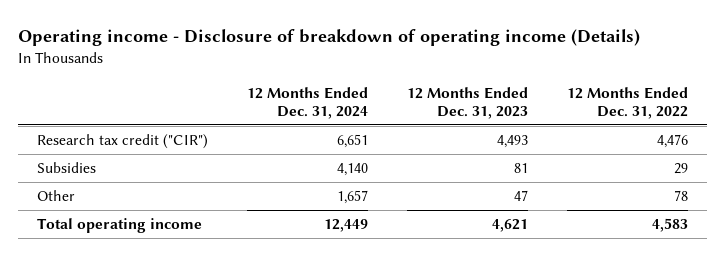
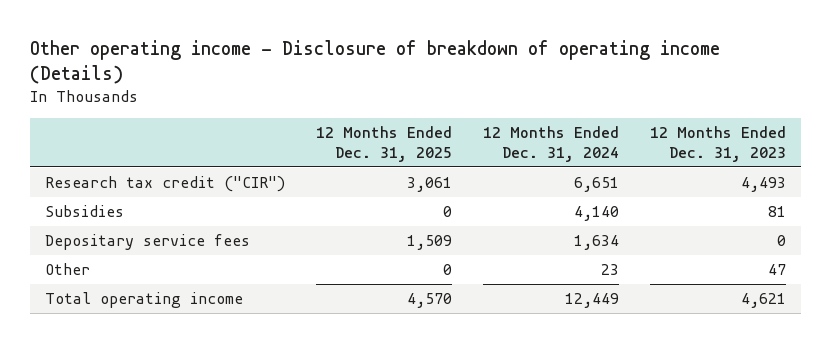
- Operating income - Disclosure of breakdown of operating income (Details)
+ Other operating income - Disclosure of breakdown of operating income (Details)
- | 12 Months Ended Dec. 31, 2024 | 12 Months Ended Dec. 31, 2023 | 12 Months Ended Dec. 31, 2022
+ | 12 Months Ended Dec. 31, 2025 | 12 Months Ended Dec. 31, 2024 | 12 Months Ended Dec. 31, 2023
- Other | 1,657 | 47 | 78
+ Depositary service fees | 1,509 | 1,634 | 0
+ Other | 0 | 23 | 47

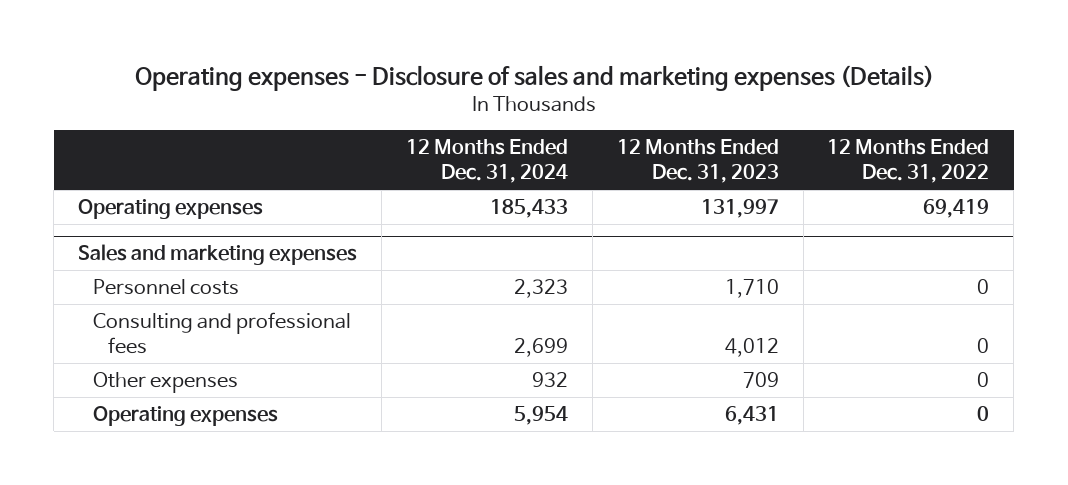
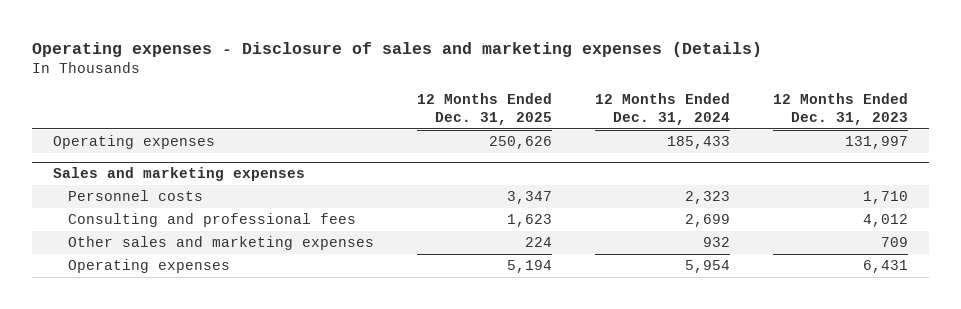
- | 12 Months Ended Dec. 31, 2024 | 12 Months Ended Dec. 31, 2023 | 12 Months Ended Dec. 31, 2022
+ | 12 Months Ended Dec. 31, 2025 | 12 Months Ended Dec. 31, 2024 | 12 Months Ended Dec. 31, 2023
@ Sales and marketing expenses
- Other expenses | 932 | 709 | 0
+ Other sales and marketing expenses | 224 | 932 | 709

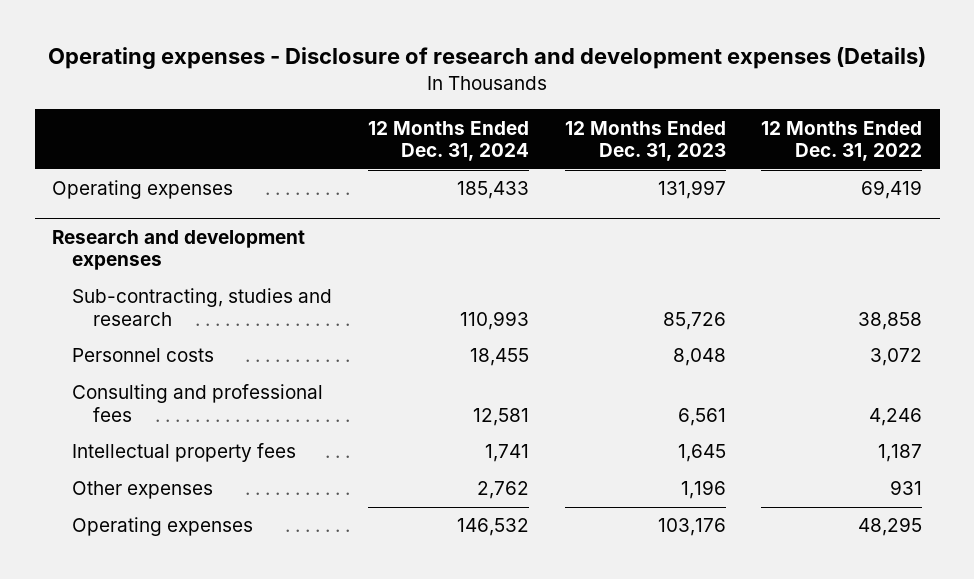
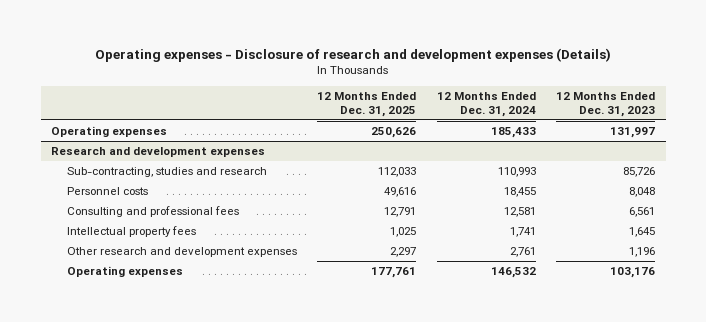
- | 12 Months Ended Dec. 31, 2024 | 12 Months Ended Dec. 31, 2023 | 12 Months Ended Dec. 31, 2022
+ | 12 Months Ended Dec. 31, 2025 | 12 Months Ended Dec. 31, 2024 | 12 Months Ended Dec. 31, 2023
@ Research and development expenses
- Other expenses | 2,762 | 1,196 | 931
+ Other research and development expenses | 2,297 | 2,761 | 1,196

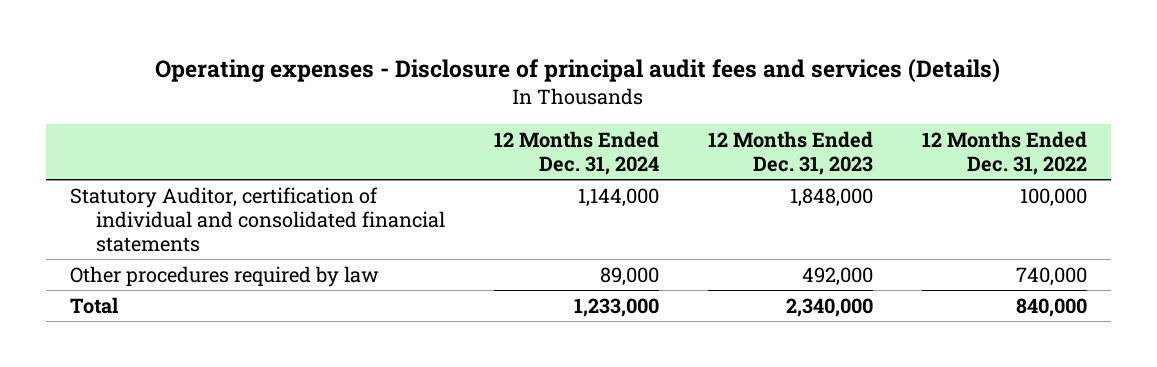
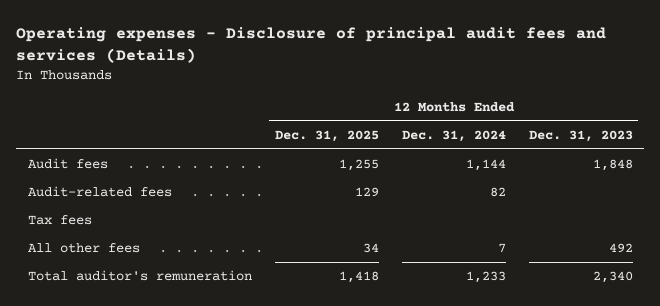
- | 12 Months Ended Dec. 31, 2024 | 12 Months Ended Dec. 31, 2023 | 12 Months Ended Dec. 31, 2022
+ | 12 Months Ended Dec. 31, 2025 | 12 Months Ended Dec. 31, 2024 | 12 Months Ended Dec. 31, 2023
- Statutory Auditor, certification of individual and consolidated financial statements | 1,144,000 | 1,848,000 | 100,000
- Other procedures required by law | 89,000 | 492,000 | 740,000
- Total | 1,233,000 | 2,340,000 | 840,000
+ Audit fees | 1,255 | 1,144 | 1,848
+ Audit-related fees | 129 | 82 |
+ Tax fees
+ All other fees | 34 | 7 | 492
+ Total auditor's remuneration | 1,418 | 1,233 | 2,340

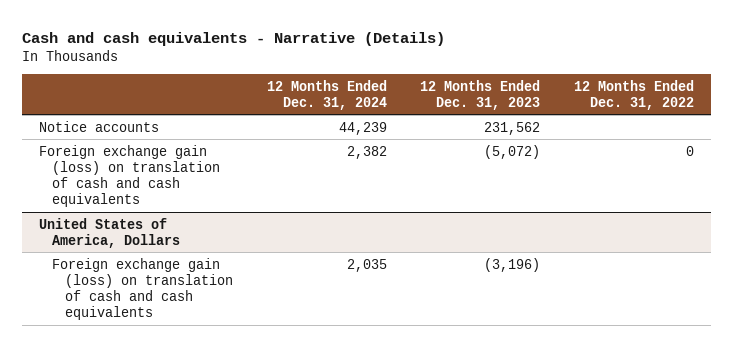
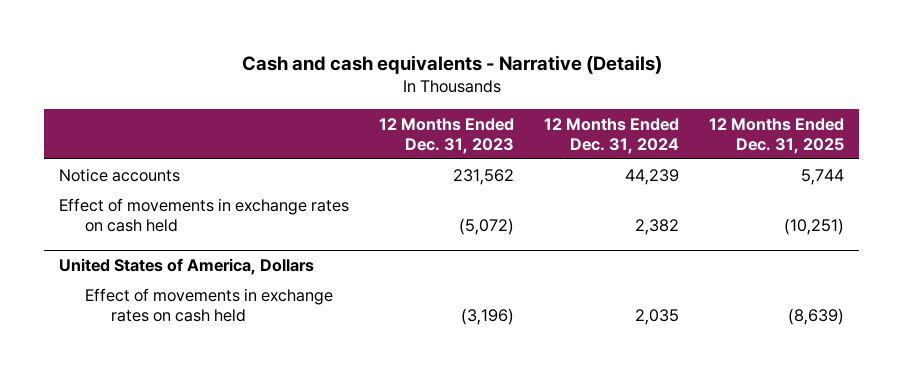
- | 12 Months Ended Dec. 31, 2024 | 12 Months Ended Dec. 31, 2023 | 12 Months Ended Dec. 31, 2022
+ | 12 Months Ended Dec. 31, 2023 | 12 Months Ended Dec. 31, 2024 | 12 Months Ended Dec. 31, 2025
- Foreign exchange gain (loss) on translation of cash and cash equivalents | 2,382 | (5,072) | 0
+ Effect of movements in exchange rates on cash held | (5,072) | 2,382 | (10,251)
@ United States of America, Dollars
- Foreign exchange gain (loss) on translation of cash and cash equivalents | 2,035 | (3,196) |
+ Effect of movements in exchange rates on cash held | (3,196) | 2,035 | (8,639)

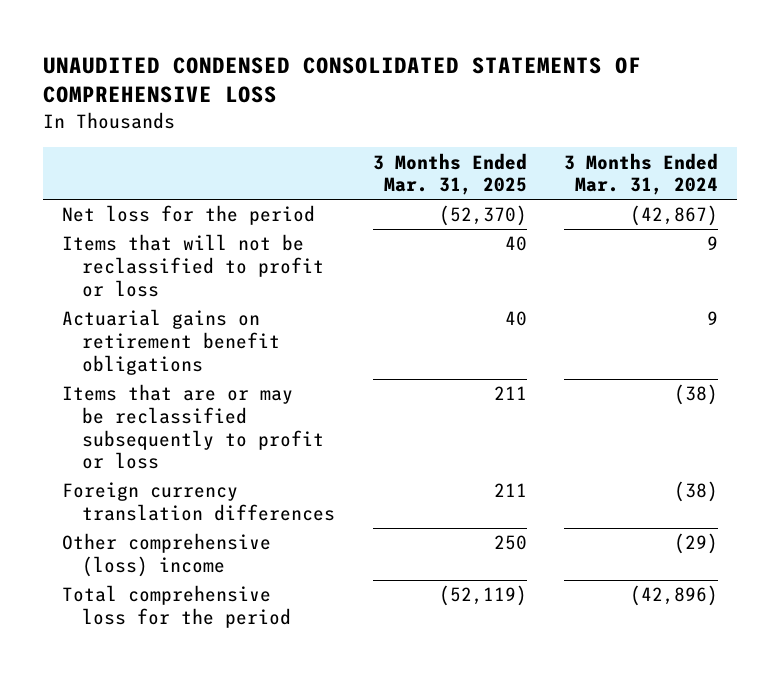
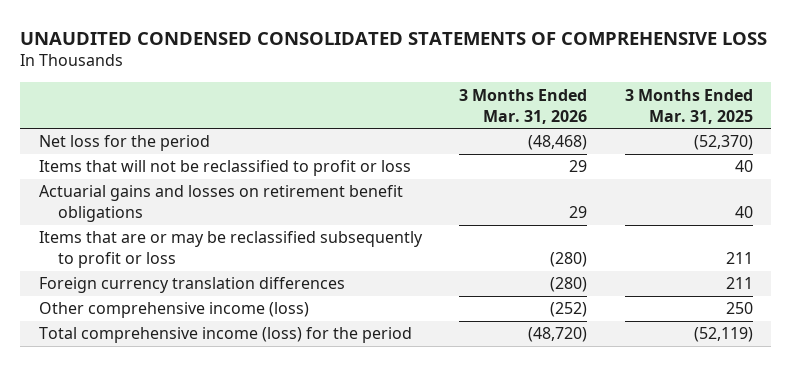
- | 3 Months Ended Mar. 31, 2025 | 3 Months Ended Mar. 31, 2024
+ | 3 Months Ended Mar. 31, 2026 | 3 Months Ended Mar. 31, 2025
- Actuarial gains on retirement benefit obligations | 40 | 9
+ Actuarial gains and losses on retirement benefit obligations | 29 | 40
- Other comprehensive (loss) income | 250 | (29)
- Total comprehensive loss for the period | (52,119) | (42,896)
+ Other comprehensive income (loss) | (252) | 250
+ Total comprehensive income (loss) for the period | (48,720) | (52,119)

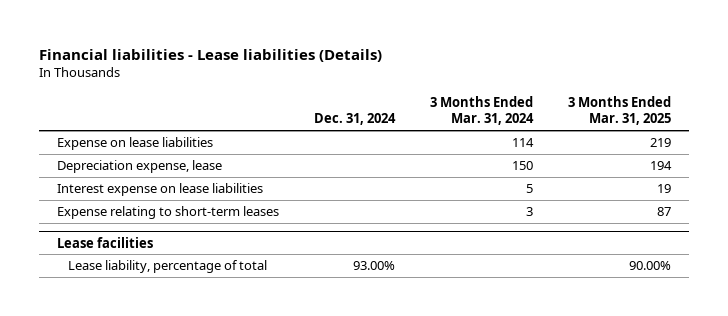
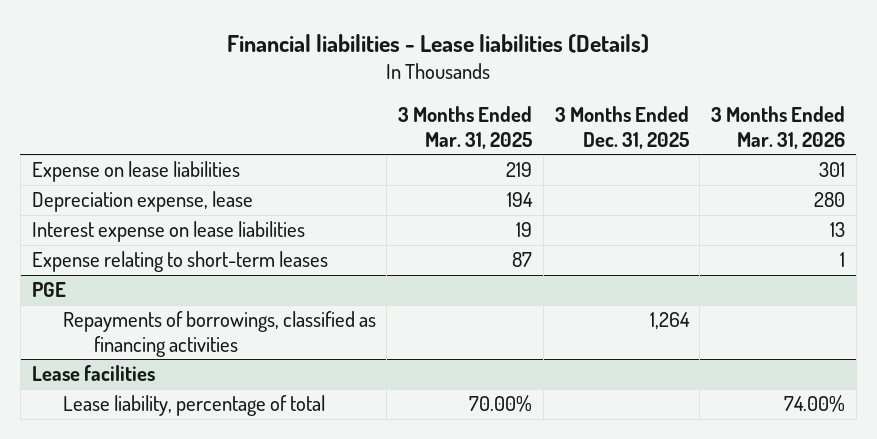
- | Dec. 31, 2024 | 3 Months Ended Mar. 31, 2024 | 3 Months Ended Mar. 31, 2025
+ | 3 Months Ended Mar. 31, 2025 | 3 Months Ended Dec. 31, 2025 | 3 Months Ended Mar. 31, 2026
+ PGE
+ Repayments of borrowings, classified as financing activities | | 1,264 |
@ Lease facilities
- Lease liability, percentage of total | 93.00% | | 90.00%
+ Lease liability, percentage of total | 70.00% | | 74.00%

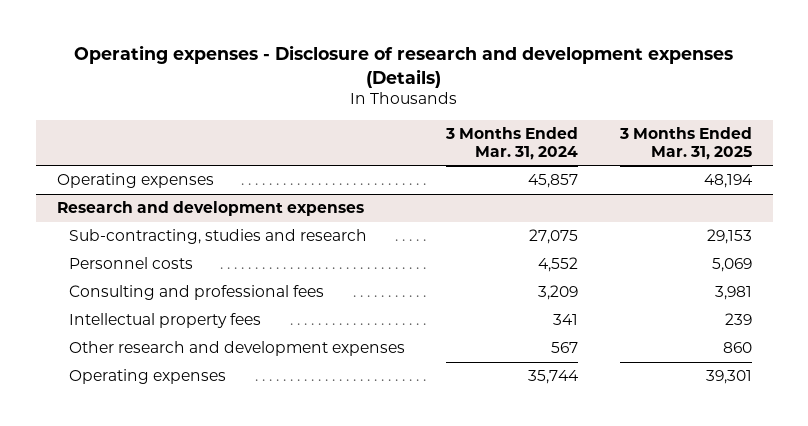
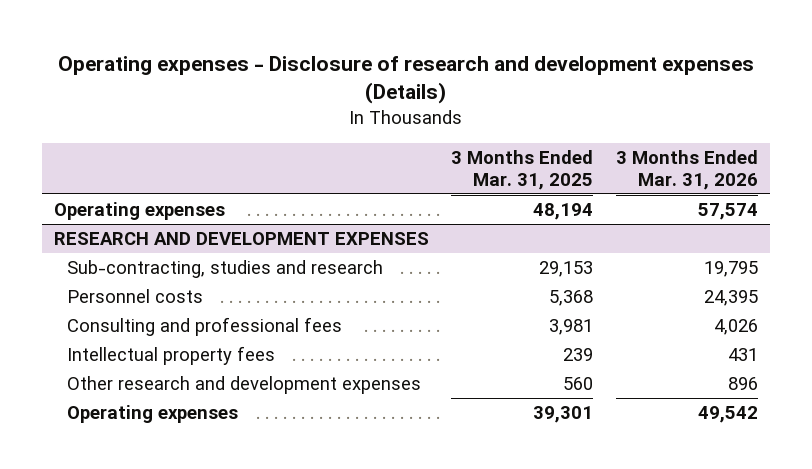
- | 3 Months Ended Mar. 31, 2024 | 3 Months Ended Mar. 31, 2025
+ | 3 Months Ended Mar. 31, 2025 | 3 Months Ended Mar. 31, 2026
- Research and development expenses
+ RESEARCH AND DEVELOPMENT EXPENSES
- Personnel costs | 4,552 | 5,069
+ Personnel costs | 5,368 | 24,395
- Other research and development expenses | 567 | 860
+ Other research and development expenses | 560 | 896

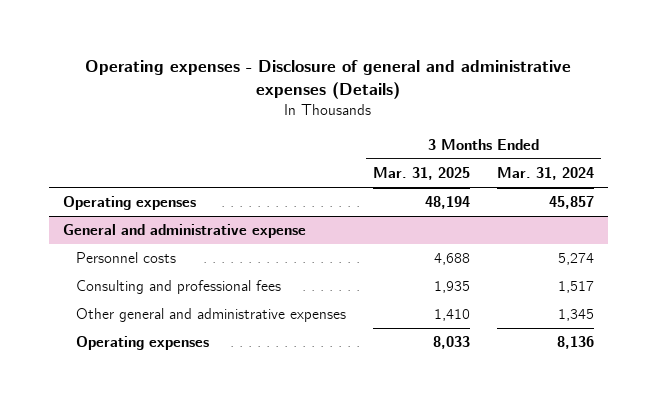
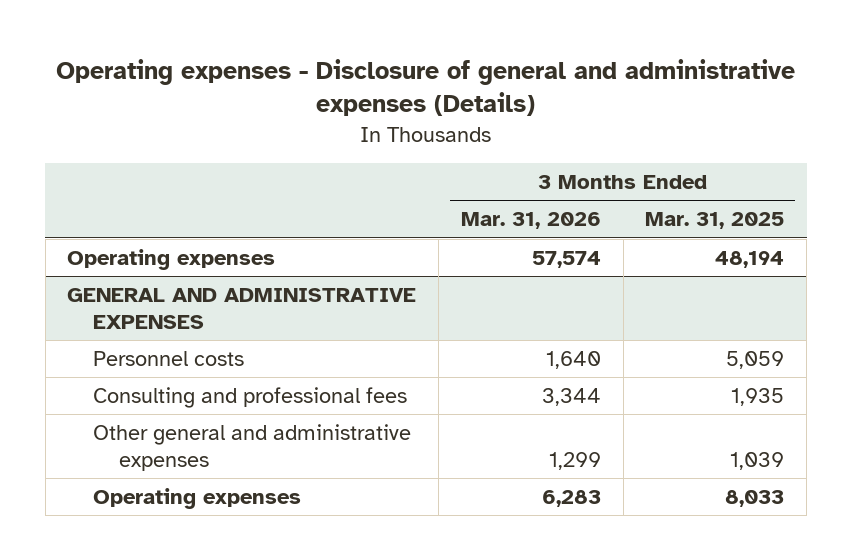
- | 3 Months Ended Mar. 31, 2025 | 3 Months Ended Mar. 31, 2024
+ | 3 Months Ended Mar. 31, 2026 | 3 Months Ended Mar. 31, 2025
- General and administrative expense
- Personnel costs | 4,688 | 5,274
+ GENERAL AND ADMINISTRATIVE EXPENSES
+ Personnel costs | 1,640 | 5,059
- Other general and administrative expenses | 1,410 | 1,345
+ Other general and administrative expenses | 1,299 | 1,039

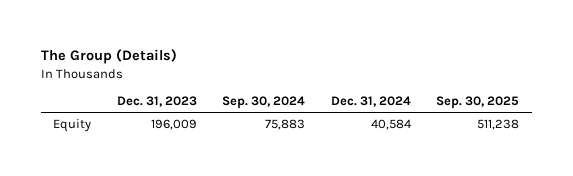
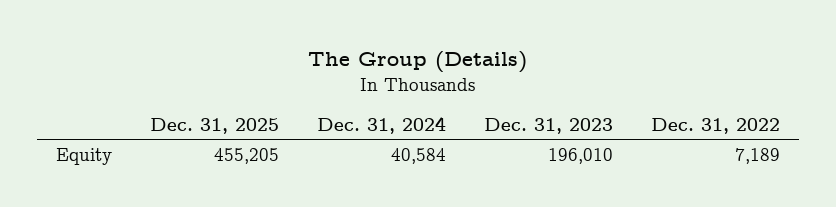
- | Dec. 31, 2023 | Sep. 30, 2024 | Dec. 31, 2024 | Sep. 30, 2025
+ | Dec. 31, 2025 | Dec. 31, 2024 | Dec. 31, 2023 | Dec. 31, 2022
- Equity | 196,009 | 75,883 | 40,584 | 511,238
+ Equity | 455,205 | 40,584 | 196,010 | 7,189

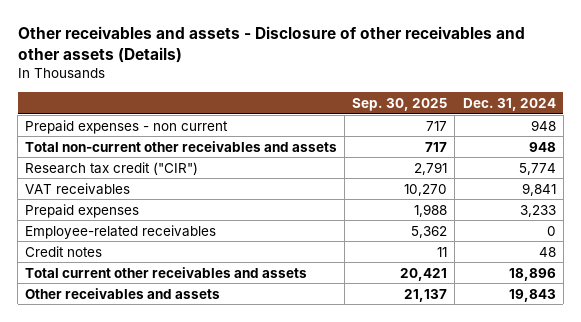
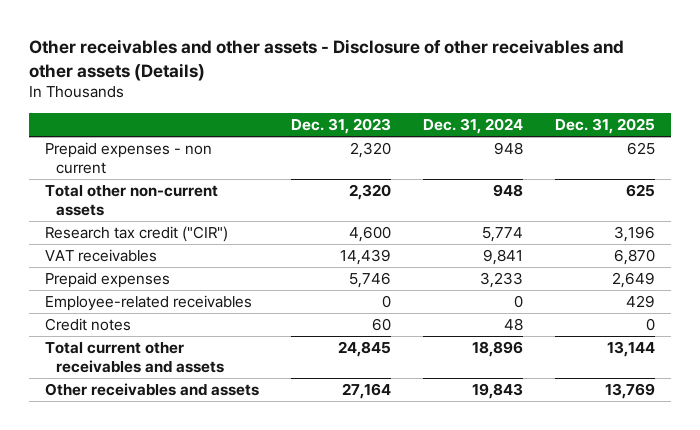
- Other receivables and assets - Disclosure of other receivables and other assets (Details)
+ Other receivables and other assets - Disclosure of other receivables and other assets (Details)
- | Sep. 30, 2025 | Dec. 31, 2024
+ | Dec. 31, 2023 | Dec. 31, 2024 | Dec. 31, 2025
- Total non-current other receivables and assets | 717 | 948
+ Total other non-current assets | 2,320 | 948 | 625

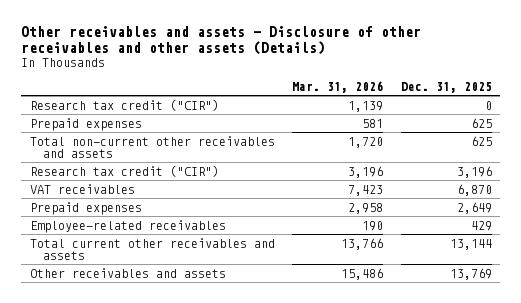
- Other receivables and other assets - Disclosure of other receivables and other assets (Details)
+ Other receivables and assets - Disclosure of other receivables and other assets (Details)
- | Dec. 31, 2023 | Dec. 31, 2024 | Dec. 31, 2025
+ | Mar. 31, 2026 | Dec. 31, 2025
- Prepaid expenses - non current | 2,320 | 948 | 625
- Total other non-current assets | 2,320 | 948 | 625
+ Research tax credit ("CIR") | 1,139 | 0
+ Prepaid expenses | 581 | 625
+ Total non-current other receivables and assets | 1,720 | 625
- Credit notes | 60 | 48 | 0

